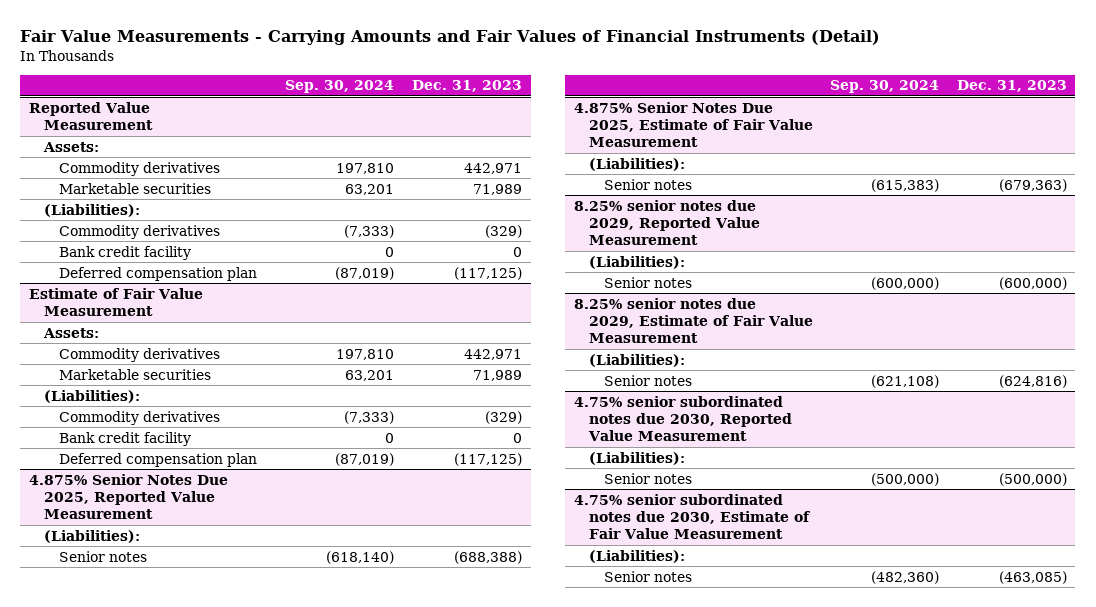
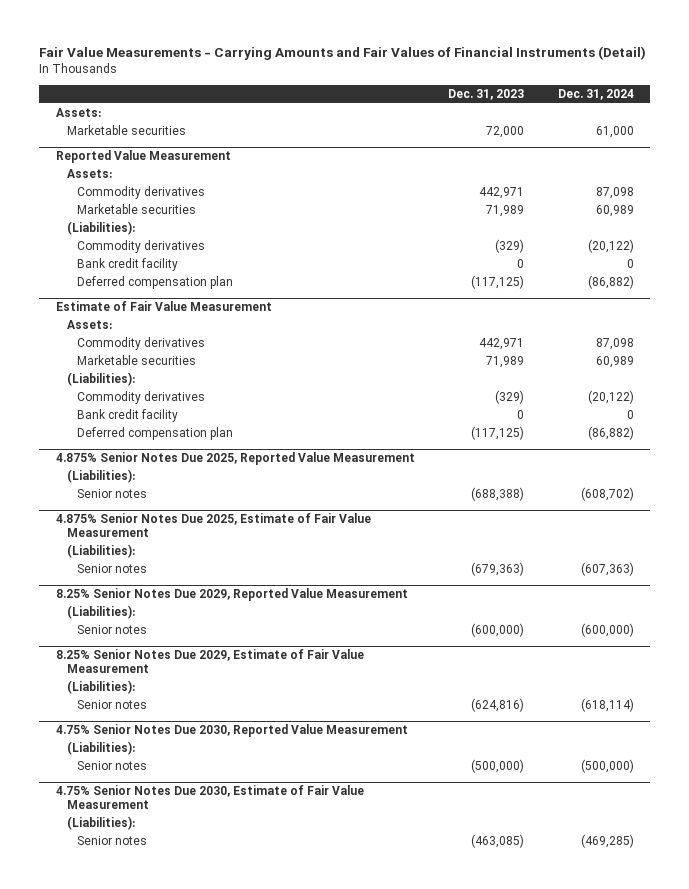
- | Sep. 30, 2024 | Dec. 31, 2023
+ | Dec. 31, 2023 | Dec. 31, 2024
+ Assets:
+ Marketable securities | 72,000 | 61,000
- 8.25% senior notes due 2029, Reported Value Measurement
+ 8.25% Senior Notes Due 2029, Reported Value Measurement
- 8.25% senior notes due 2029, Estimate of Fair Value Measurement
+ 8.25% Senior Notes Due 2029, Estimate of Fair Value Measurement
- 4.75% senior subordinated notes due 2030, Reported Value Measurement
+ 4.75% Senior Notes Due 2030, Reported Value Measurement
- 4.75% senior subordinated notes due 2030, Estimate of Fair Value Measurement
+ 4.75% Senior Notes Due 2030, Estimate of Fair Value Measurement

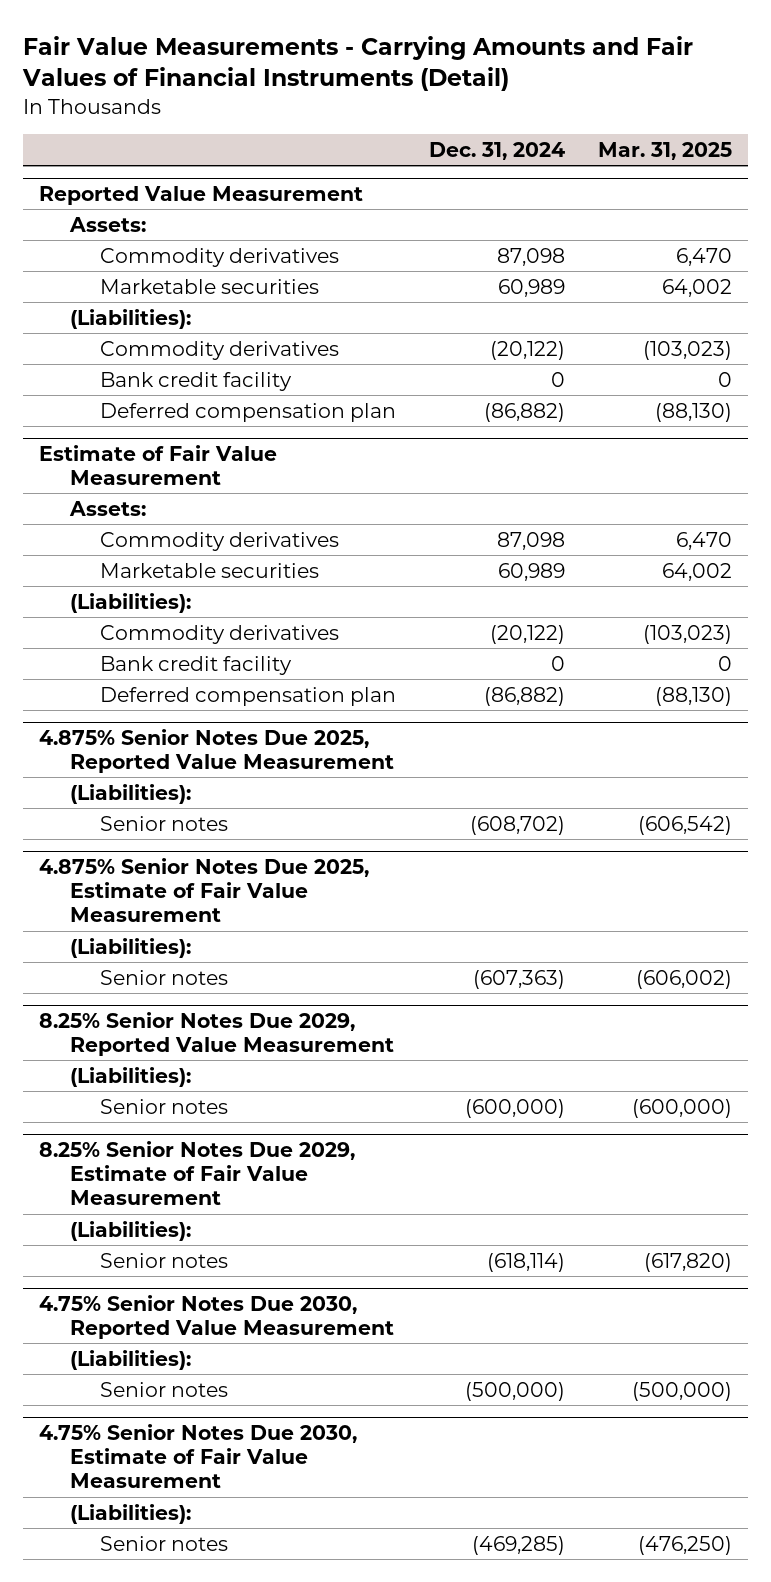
- | Dec. 31, 2023 | Dec. 31, 2024
+ | Dec. 31, 2024 | Mar. 31, 2025
- Assets:
- Marketable securities | 72,000 | 61,000

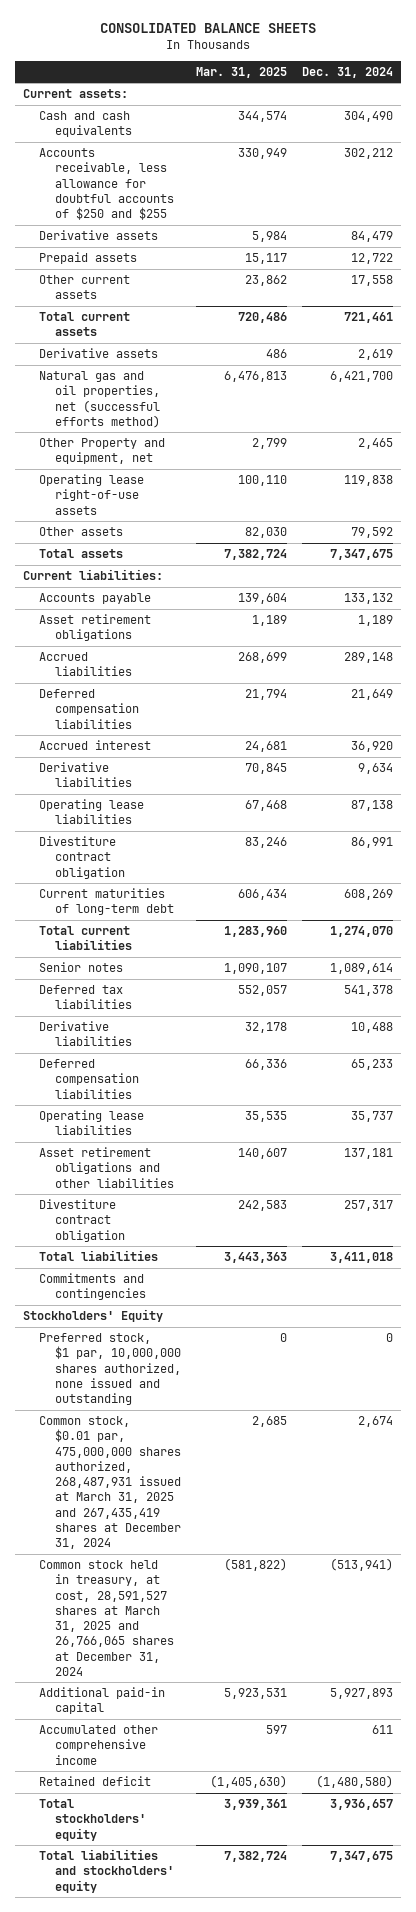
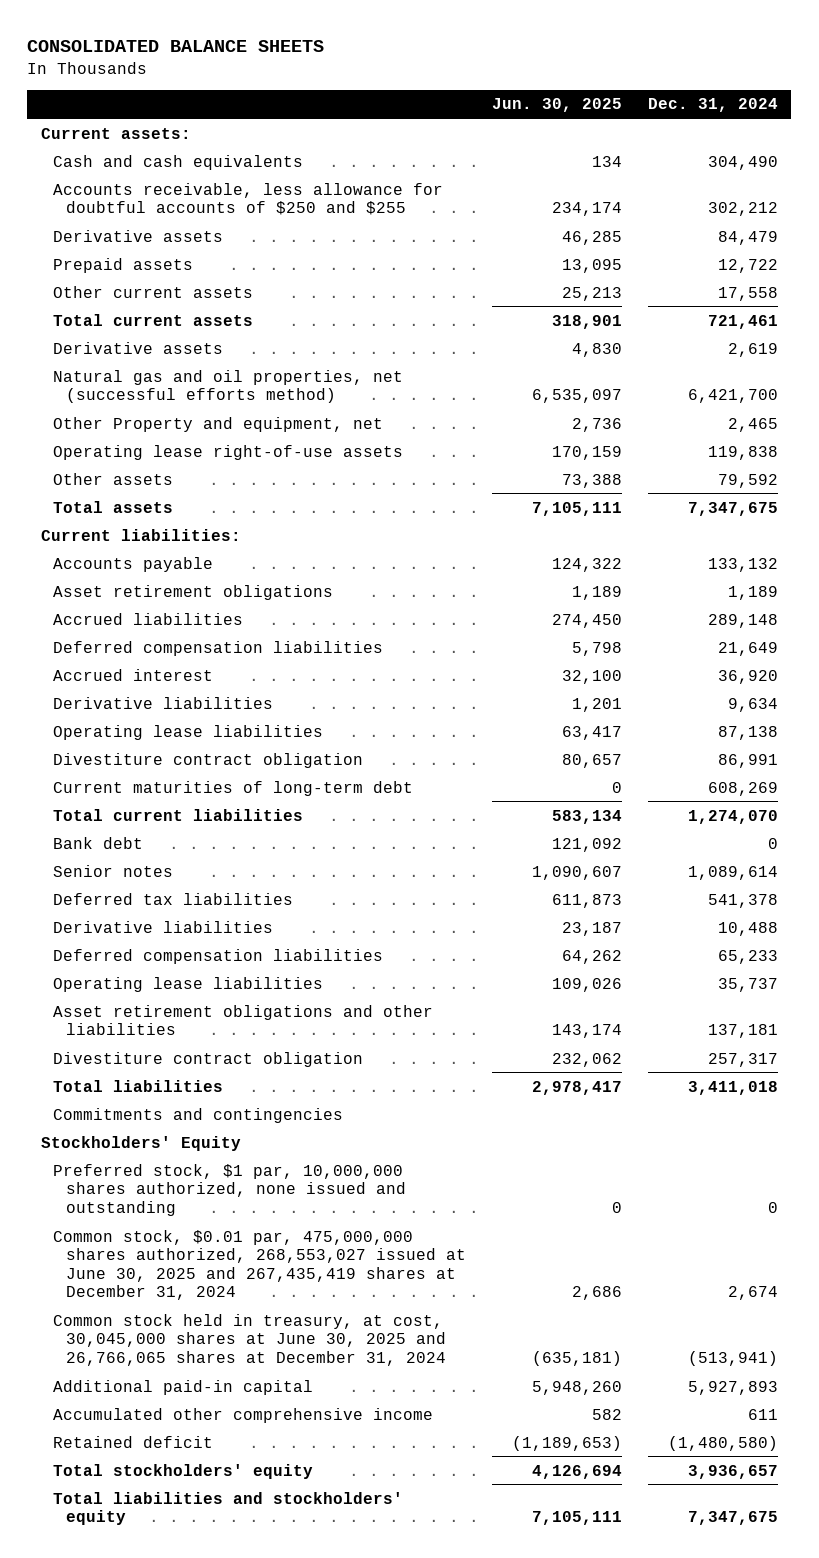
- | Mar. 31, 2025 | Dec. 31, 2024
+ | Jun. 30, 2025 | Dec. 31, 2024
+ Bank debt | 121,092 | 0
- Common stock, $0.01 par, 475,000,000 shares authorized, 268,487,931 issued at March 31, 2025 and 267,435,419 shares at December 31, 2024 | 2,685 | 2,674
- Common stock held in treasury, at cost, 28,591,527 shares at March 31, 2025 and 26,766,065 shares at December 31, 2024 | (581,822) | (513,941)
+ Common stock, $0.01 par, 475,000,000 shares authorized, 268,553,027 issued at June 30, 2025 and 267,435,419 shares at December 31, 2024 | 2,686 | 2,674
+ Common stock held in treasury, at cost, 30,045,000 shares at June 30, 2025 and 26,766,065 shares at December 31, 2024 | (635,181) | (513,941)

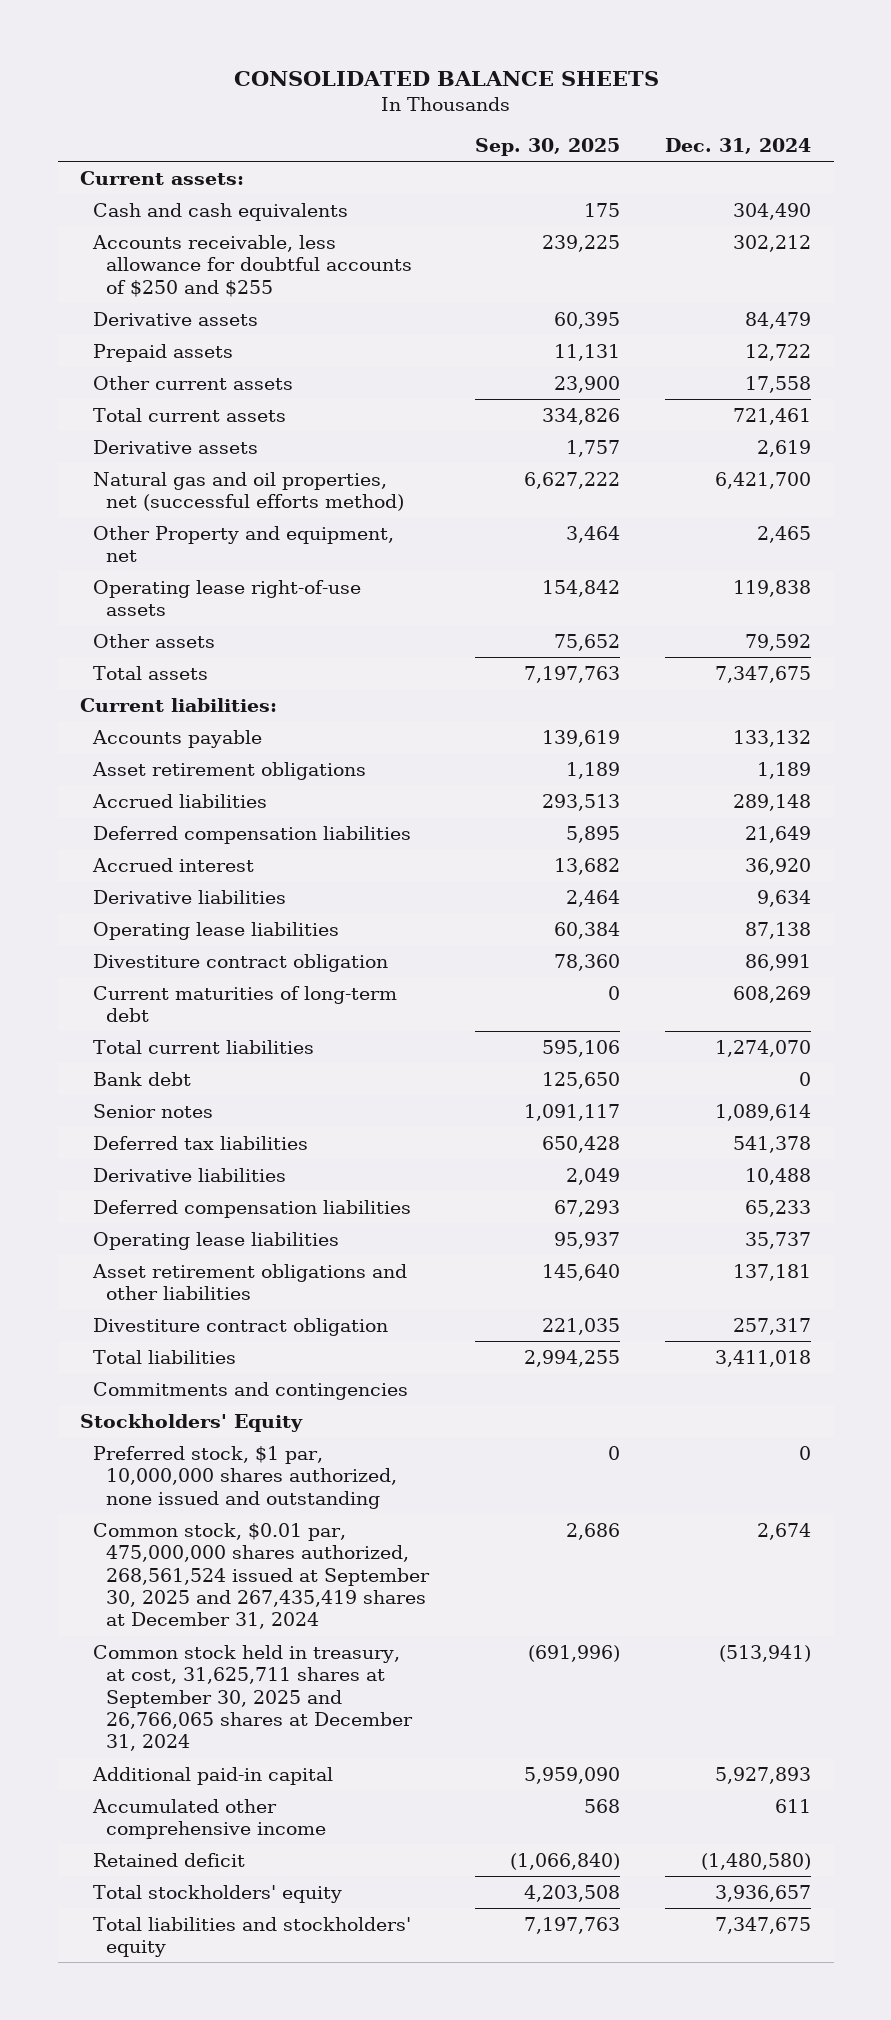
- | Jun. 30, 2025 | Dec. 31, 2024
+ | Sep. 30, 2025 | Dec. 31, 2024
- Common stock, $0.01 par, 475,000,000 shares authorized, 268,553,027 issued at June 30, 2025 and 267,435,419 shares at December 31, 2024 | 2,686 | 2,674
- Common stock held in treasury, at cost, 30,045,000 shares at June 30, 2025 and 26,766,065 shares at December 31, 2024 | (635,181) | (513,941)
+ Common stock, $0.01 par, 475,000,000 shares authorized, 268,561,524 issued at September 30, 2025 and 267,435,419 shares at December 31, 2024 | 2,686 | 2,674
+ Common stock held in treasury, at cost, 31,625,711 shares at September 30, 2025 and 26,766,065 shares at December 31, 2024 | (691,996) | (513,941)

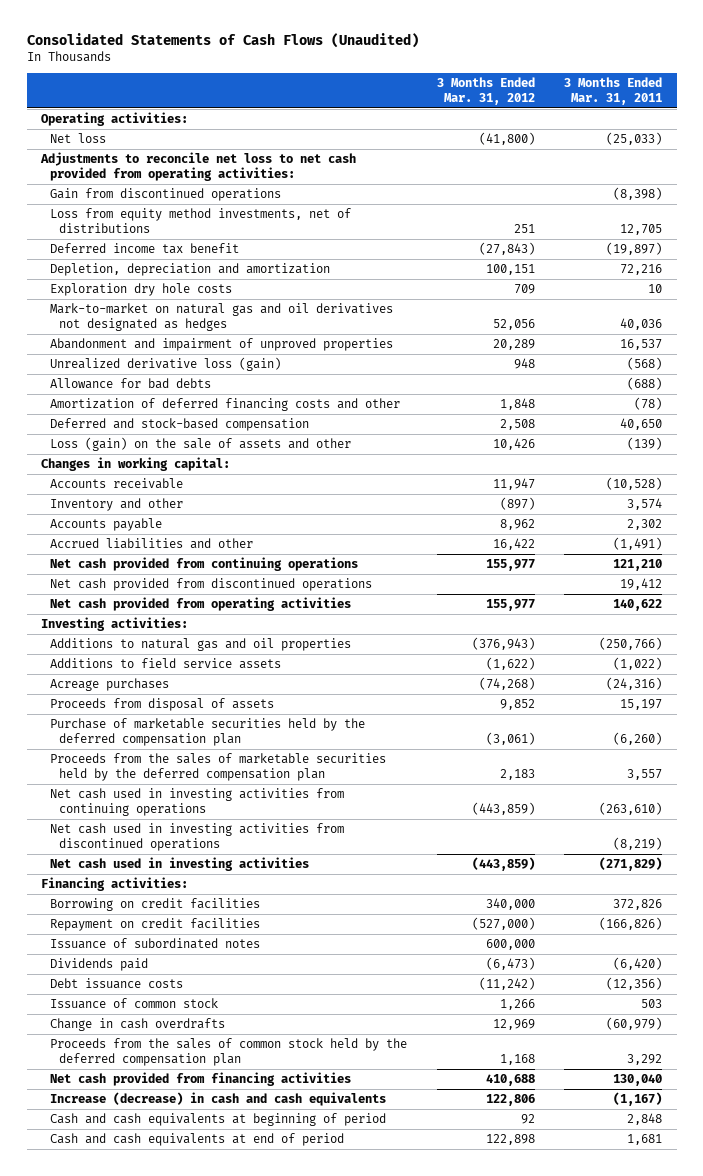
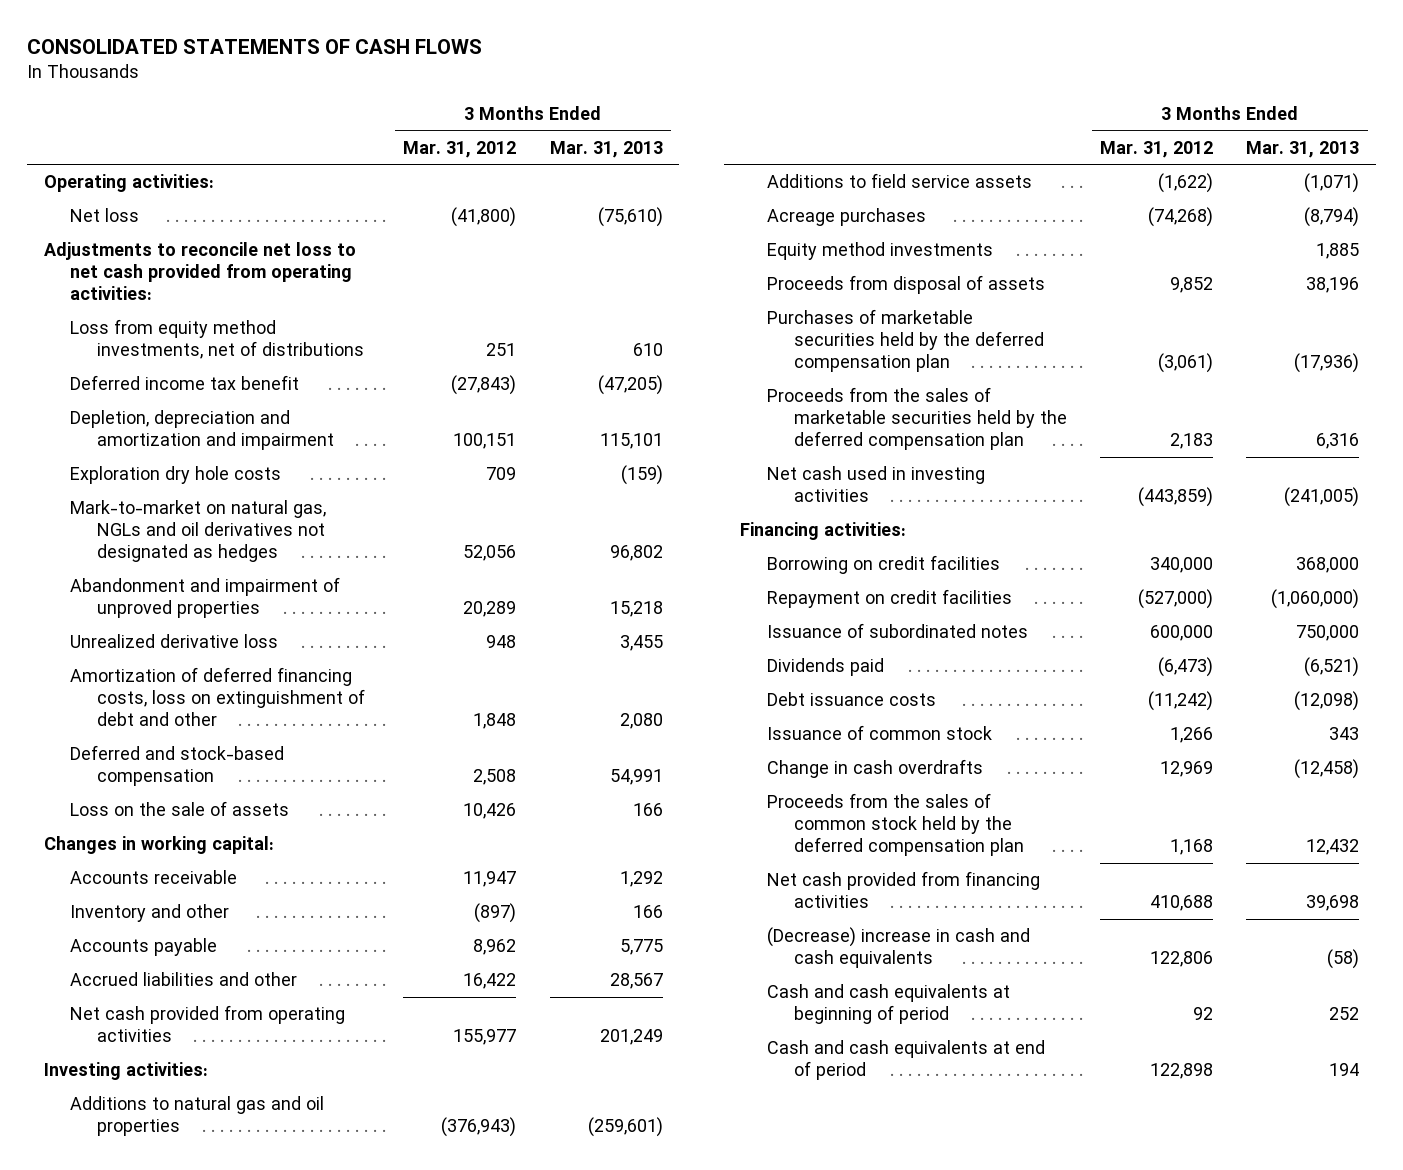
- Consolidated Statements of Cash Flows (Unaudited)
+ CONSOLIDATED STATEMENTS OF CASH FLOWS
- | 3 Months Ended Mar. 31, 2012 | 3 Months Ended Mar. 31, 2011
+ | 3 Months Ended Mar. 31, 2012 | 3 Months Ended Mar. 31, 2013
- Gain from discontinued operations | | (8,398)
- Depletion, depreciation and amortization | 100,151 | 72,216
+ Depletion, depreciation and amortization and impairment | 100,151 | 115,101
- Mark-to-market on natural gas and oil derivatives not designated as hedges | 52,056 | 40,036
+ Mark-to-market on natural gas, NGLs and oil derivatives not designated as hedges | 52,056 | 96,802
- Unrealized derivative loss (gain) | 948 | (568)
- Allowance for bad debts | | (688)
- Amortization of deferred financing costs and other | 1,848 | (78)
+ Unrealized derivative loss | 948 | 3,455
+ Amortization of deferred financing costs, loss on extinguishment of debt and other | 1,848 | 2,080
- Loss (gain) on the sale of assets and other | 10,426 | (139)
+ Loss on the sale of assets | 10,426 | 166
- Net cash provided from continuing operations | 155,977 | 121,210
- Net cash provided from discontinued operations | | 19,412
+ Equity method investments | | 1,885
- Purchase of marketable securities held by the deferred compensation plan | (3,061) | (6,260)
+ Purchases of marketable securities held by the deferred compensation plan | (3,061) | (17,936)
- Net cash used in investing activities from continuing operations | (443,859) | (263,610)
- Net cash used in investing activities from discontinued operations | | (8,219)
- Increase (decrease) in cash and cash equivalents | 122,806 | (1,167)
+ (Decrease) increase in cash and cash equivalents | 122,806 | (58)

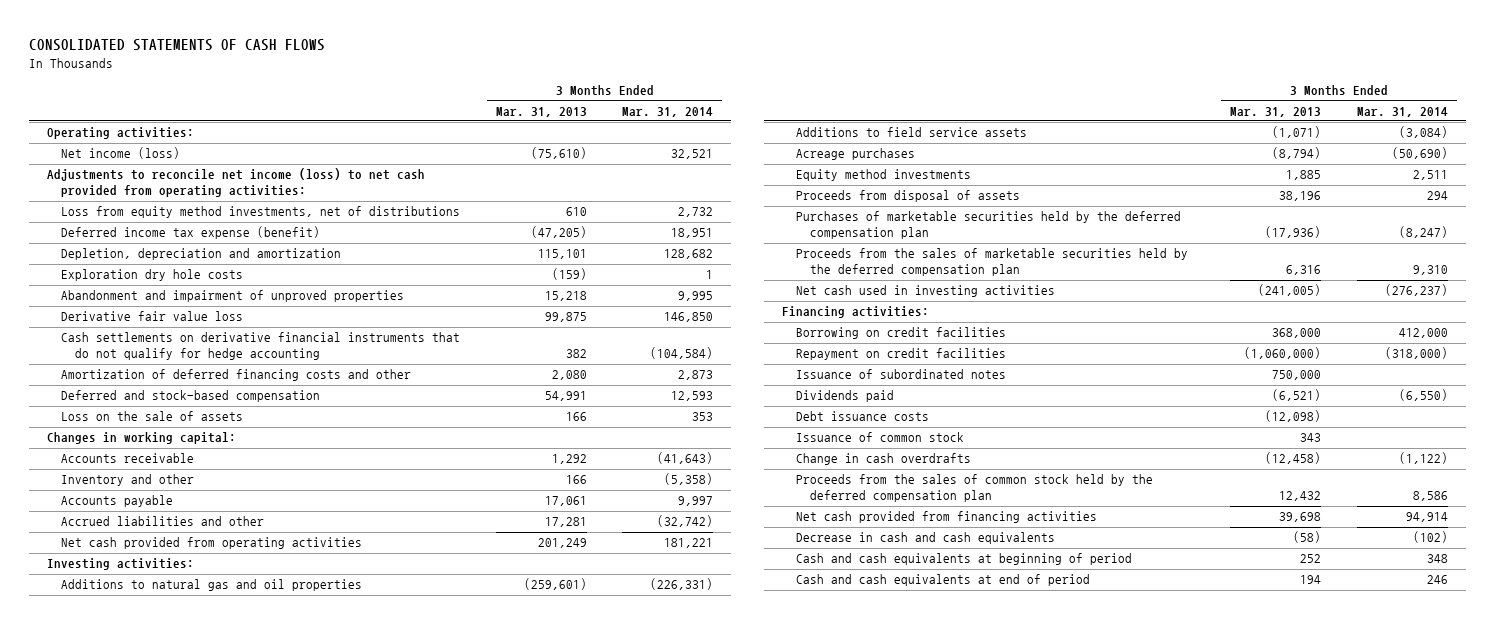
- | 3 Months Ended Mar. 31, 2012 | 3 Months Ended Mar. 31, 2013
+ | 3 Months Ended Mar. 31, 2013 | 3 Months Ended Mar. 31, 2014
- Net loss | (41,800) | (75,610)
- Adjustments to reconcile net loss to net cash provided from operating activities:
+ Net income (loss) | (75,610) | 32,521
+ Adjustments to reconcile net income (loss) to net cash provided from operating activities:
- Deferred income tax benefit | (27,843) | (47,205)
- Depletion, depreciation and amortization and impairment | 100,151 | 115,101
+ Deferred income tax expense (benefit) | (47,205) | 18,951
+ Depletion, depreciation and amortization | 115,101 | 128,682
- Mark-to-market on natural gas, NGLs and oil derivatives not designated as hedges | 52,056 | 96,802
- Unrealized derivative loss | 948 | 3,455
- Amortization of deferred financing costs, loss on extinguishment of debt and other | 1,848 | 2,080
+ Derivative fair value loss | 99,875 | 146,850
+ Cash settlements on derivative financial instruments that do not qualify for hedge accounting | 382 | (104,584)
+ Amortization of deferred financing costs and other | 2,080 | 2,873
- Accounts payable | 8,962 | 5,775
- Accrued liabilities and other | 16,422 | 28,567
+ Accounts payable | 17,061 | 9,997
+ Accrued liabilities and other | 17,281 | (32,742)
- (Decrease) increase in cash and cash equivalents | 122,806 | (58)
+ Decrease in cash and cash equivalents | (58) | (102)

